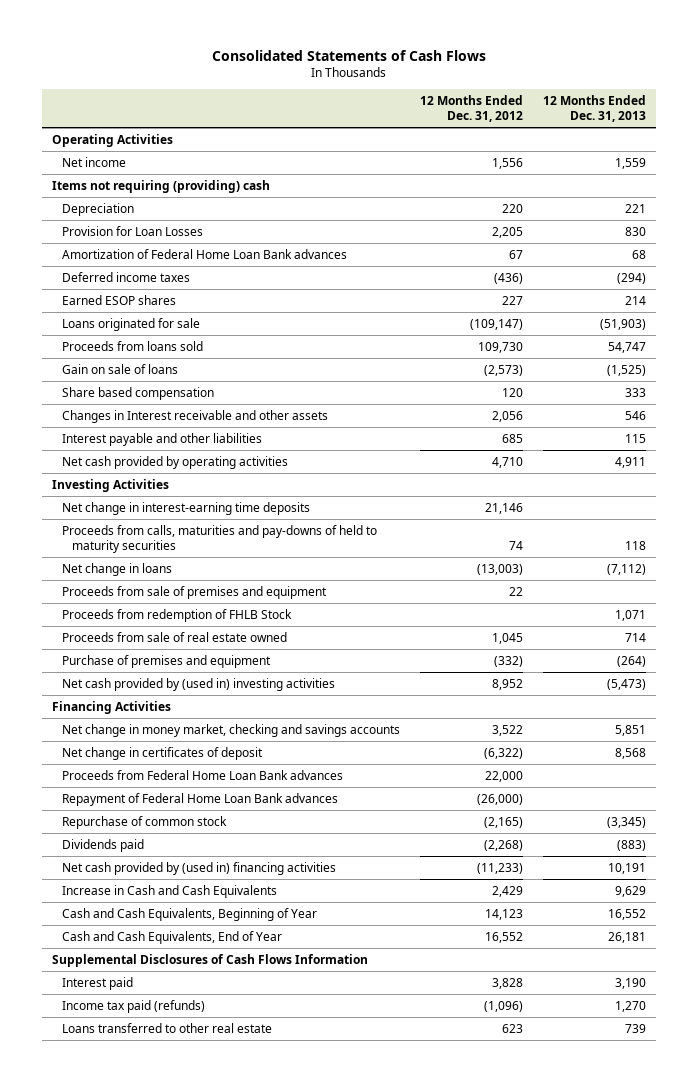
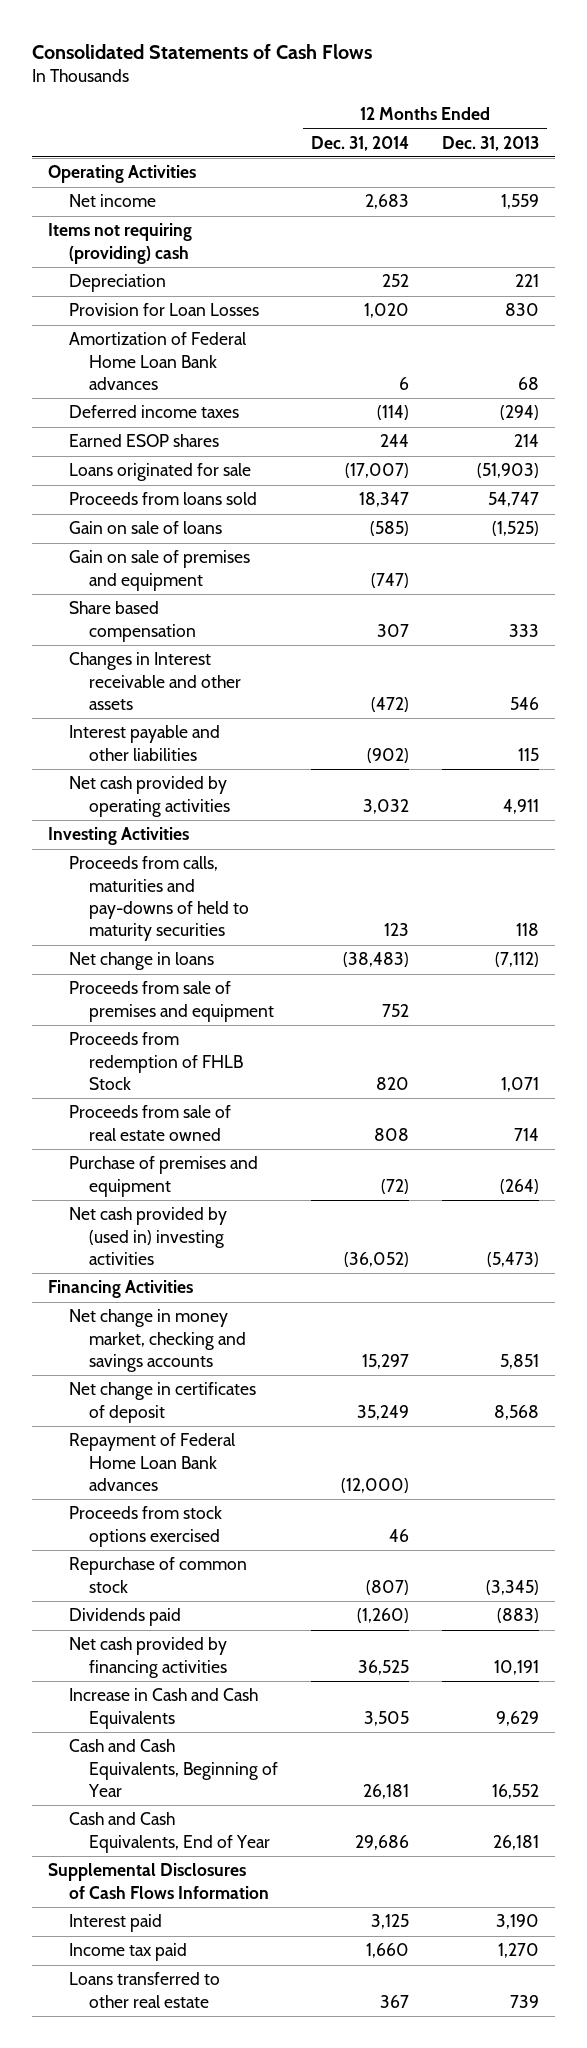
- | 12 Months Ended Dec. 31, 2012 | 12 Months Ended Dec. 31, 2013
+ | 12 Months Ended Dec. 31, 2014 | 12 Months Ended Dec. 31, 2013
+ Gain on sale of premises and equipment | (747) |
- Net change in interest-earning time deposits | 21,146 |
- Proceeds from Federal Home Loan Bank advances | 22,000 |
+ Proceeds from stock options exercised | 46 |
- Net cash provided by (used in) financing activities | (11,233) | 10,191
+ Net cash provided by financing activities | 36,525 | 10,191
- Income tax paid (refunds) | (1,096) | 1,270
+ Income tax paid | 1,660 | 1,270

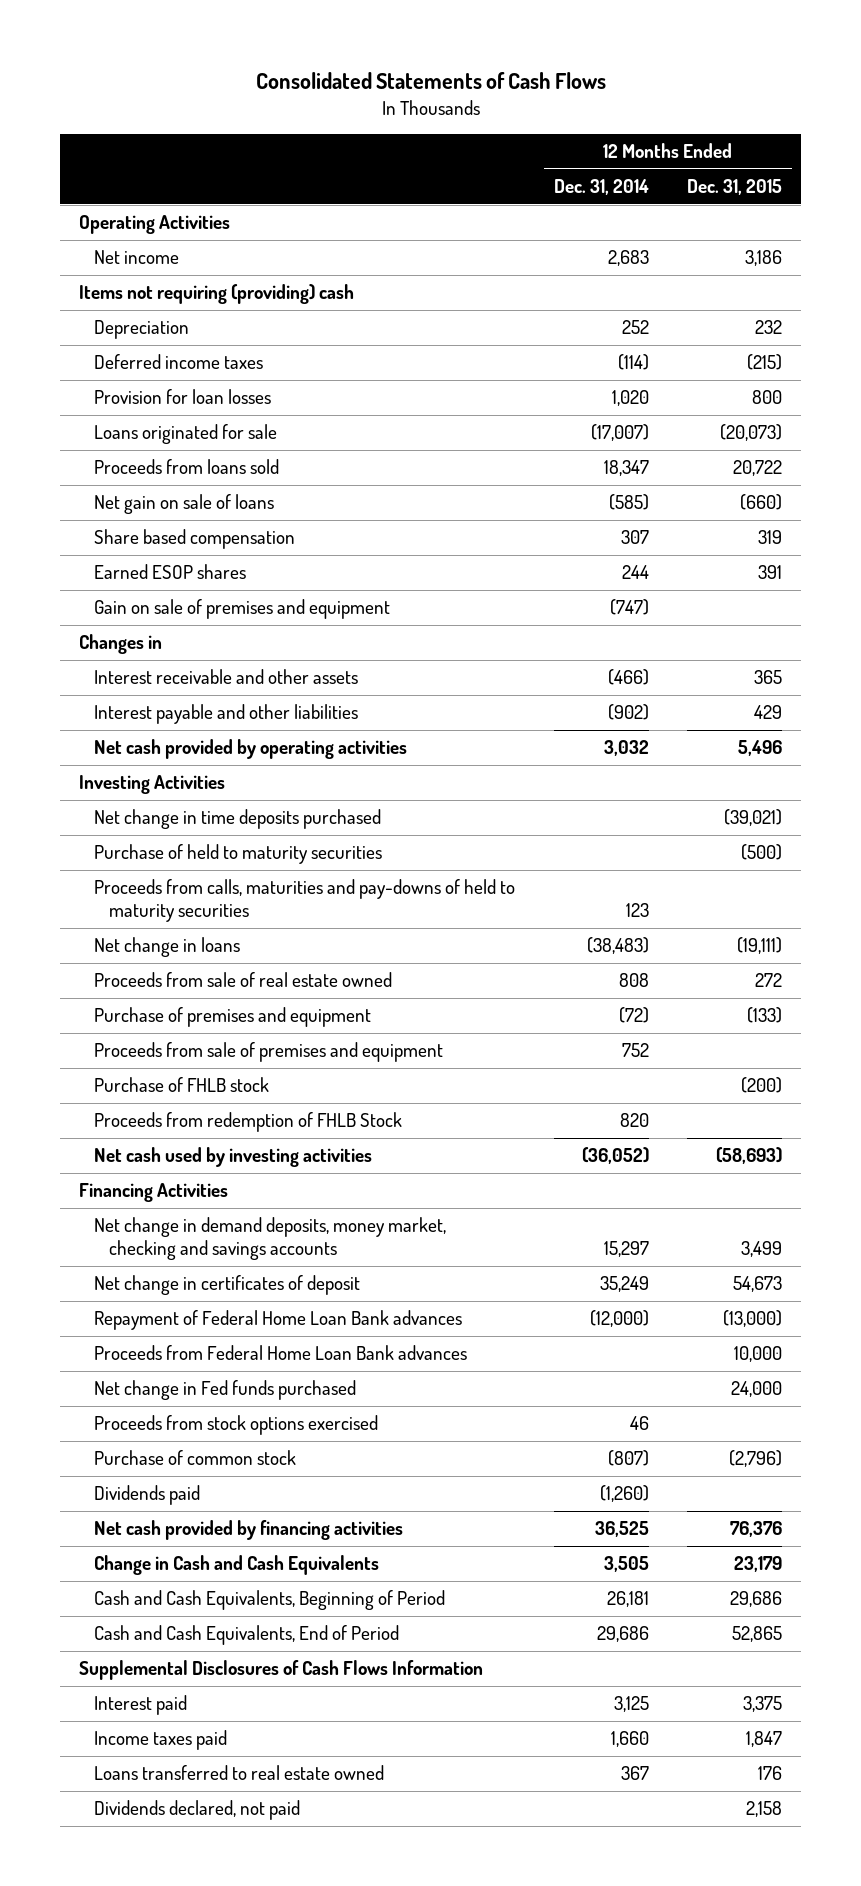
- | 12 Months Ended Dec. 31, 2014 | 12 Months Ended Dec. 31, 2013
+ | 12 Months Ended Dec. 31, 2014 | 12 Months Ended Dec. 31, 2015
- Provision for Loan Losses | 1,020 | 830
- Amortization of Federal Home Loan Bank advances | 6 | 68
+ Provision for loan losses | 1,020 | 800
- Gain on sale of loans | (585) | (1,525)
+ Net gain on sale of loans | (585) | (660)
- Changes in Interest receivable and other assets | (472) | 546
moved down: Earned ESOP shares | 244 | 391
moved down: Gain on sale of premises and equipment | (747) |
+ Changes in
+ Interest receivable and other assets | (466) | 365
+ Net change in time deposits purchased | | (39,021)
+ Purchase of held to maturity securities | | (500)
- Net cash provided by (used in) investing activities | (36,052) | (5,473)
moved down: Proceeds from sale of premises and equipment | 752 |
+ Purchase of FHLB stock | | (200)
moved down: Proceeds from redemption of FHLB Stock | 820 |
+ Net cash used by investing activities | (36,052) | (58,693)
- Net change in money market, checking and savings accounts | 15,297 | 5,851
+ Net change in demand deposits, money market, checking and savings accounts | 15,297 | 3,499
+ Proceeds from Federal Home Loan Bank advances | | 10,000
+ Net change in Fed funds purchased | | 24,000
- Repurchase of common stock | (807) | (3,345)
+ Purchase of common stock | (807) | (2,796)
- Increase in Cash and Cash Equivalents | 3,505 | 9,629
- Cash and Cash Equivalents, Beginning of Year | 26,181 | 16,552
- Cash and Cash Equivalents, End of Year | 29,686 | 26,181
+ Change in Cash and Cash Equivalents | 3,505 | 23,179
+ Cash and Cash Equivalents, Beginning of Period | 26,181 | 29,686
+ Cash and Cash Equivalents, End of Period | 29,686 | 52,865
- Income tax paid | 1,660 | 1,270
- Loans transferred to other real estate | 367 | 739
+ Income taxes paid | 1,660 | 1,847
+ Loans transferred to real estate owned | 367 | 176
+ Dividends declared, not paid | | 2,158

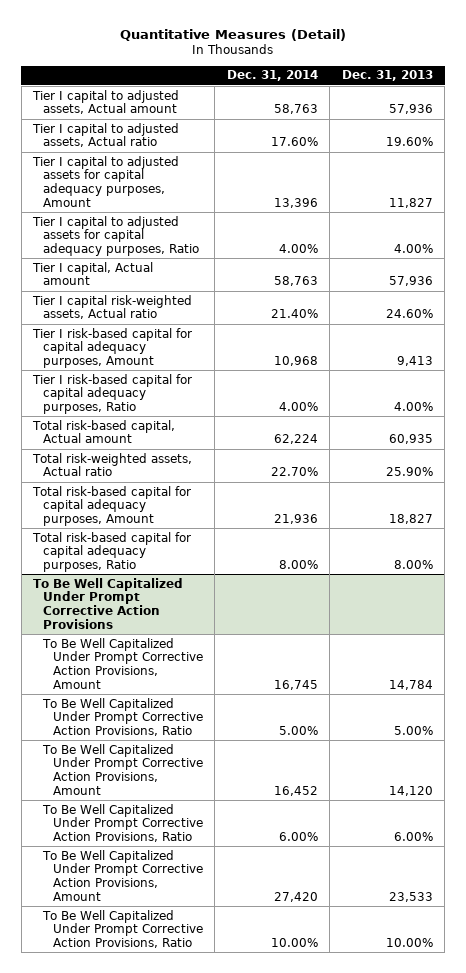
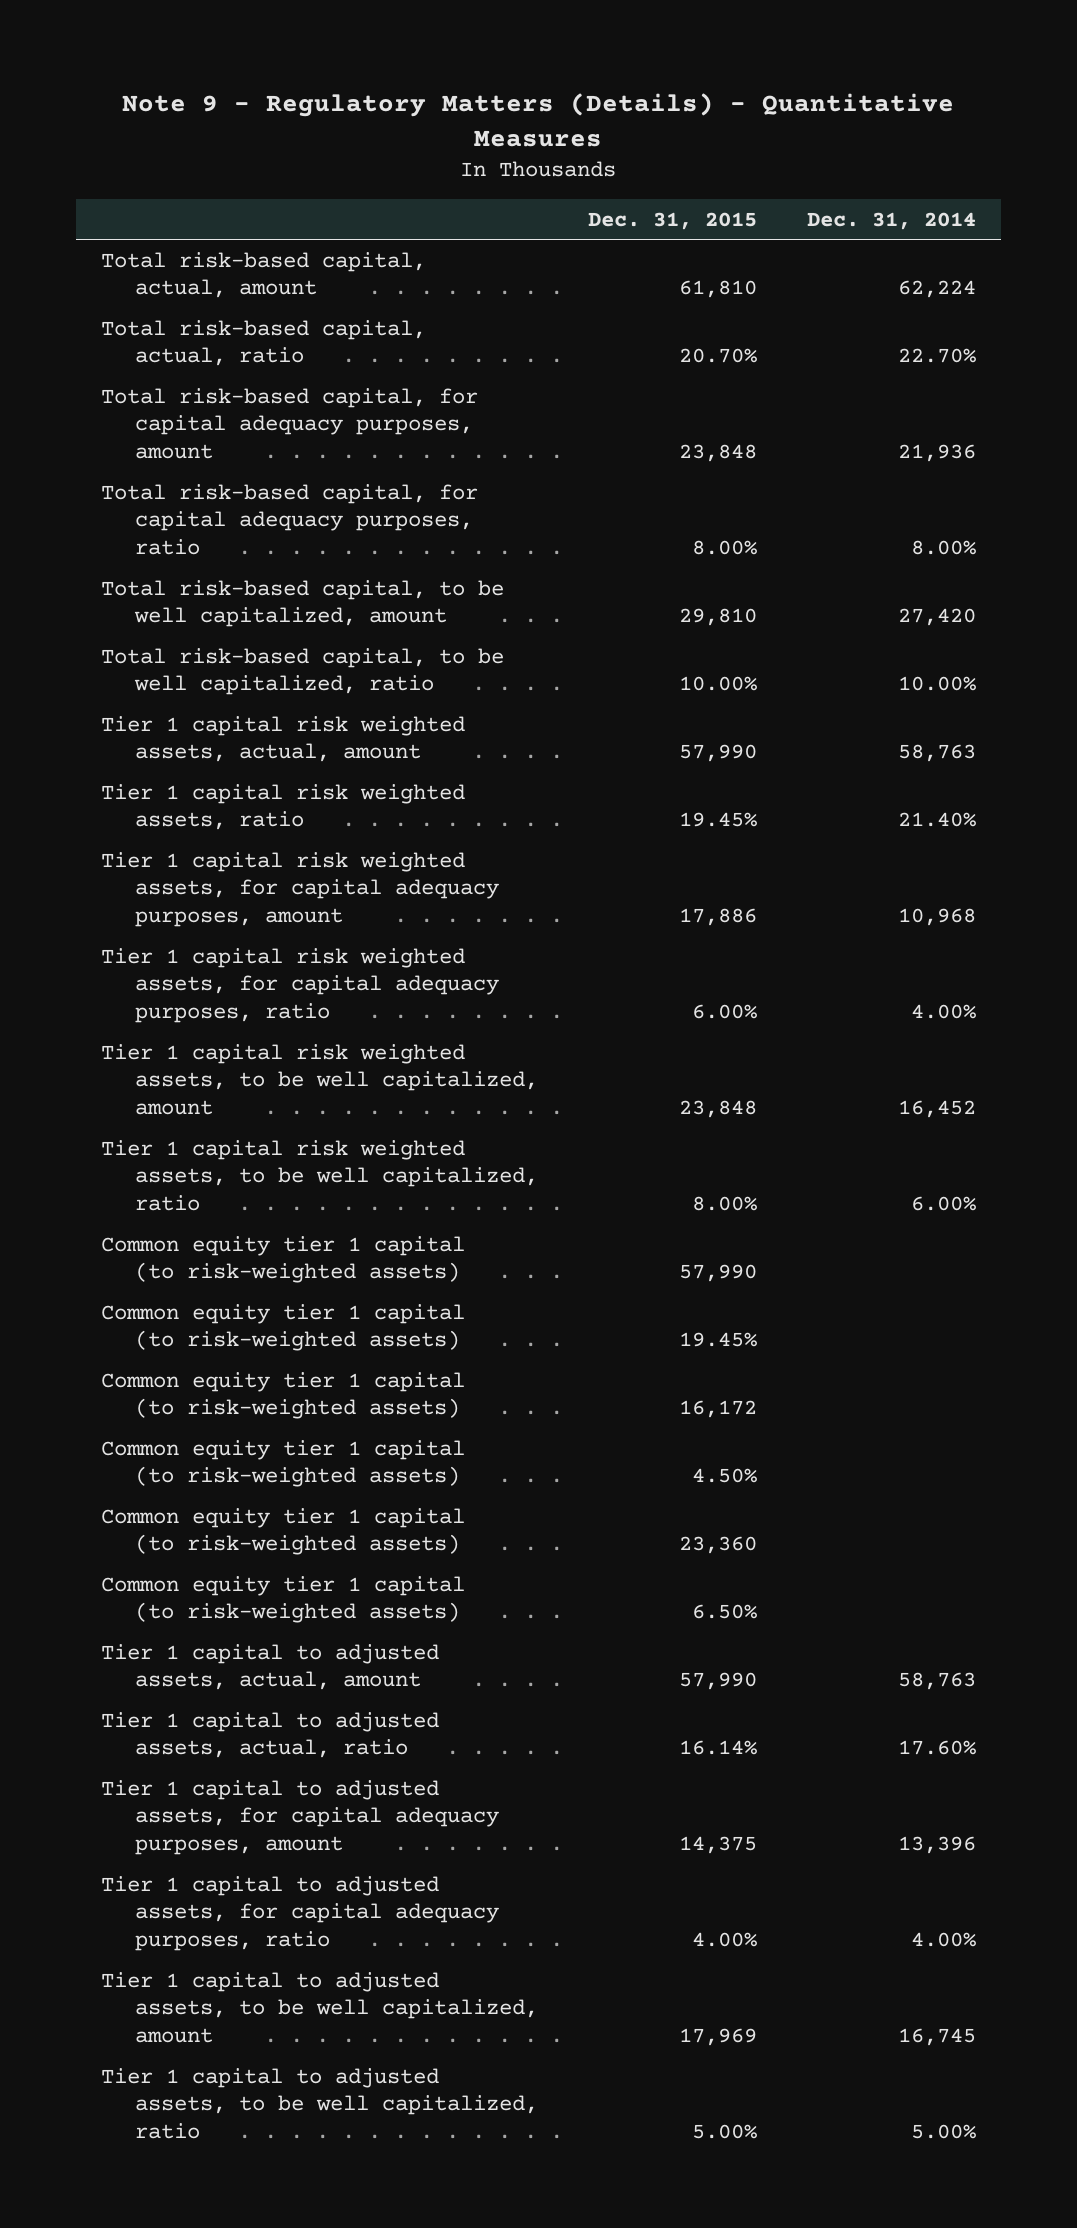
- Quantitative Measures (Detail)
+ Note 9 - Regulatory Matters (Details) - Quantitative Measures
- | Dec. 31, 2014 | Dec. 31, 2013
+ | Dec. 31, 2015 | Dec. 31, 2014
- Tier I capital to adjusted assets, Actual amount | 58,763 | 57,936
- Tier I capital to adjusted assets, Actual ratio | 17.60% | 19.60%
- Tier I capital to adjusted assets for capital adequacy purposes, Amount | 13,396 | 11,827
- Tier I capital to adjusted assets for capital adequacy purposes, Ratio | 4.00% | 4.00%
- Tier I capital, Actual amount | 58,763 | 57,936
- Tier I capital risk-weighted assets, Actual ratio | 21.40% | 24.60%
- Tier I risk-based capital for capital adequacy purposes, Amount | 10,968 | 9,413
- Tier I risk-based capital for capital adequacy purposes, Ratio | 4.00% | 4.00%
- Total risk-based capital, Actual amount | 62,224 | 60,935
- Total risk-weighted assets, Actual ratio | 22.70% | 25.90%
- Total risk-based capital for capital adequacy purposes, Amount | 21,936 | 18,827
- Total risk-based capital for capital adequacy purposes, Ratio | 8.00% | 8.00%
- To Be Well Capitalized Under Prompt Corrective Action Provisions
- To Be Well Capitalized Under Prompt Corrective Action Provisions, Amount | 16,745 | 14,784
- To Be Well Capitalized Under Prompt Corrective Action Provisions, Ratio | 5.00% | 5.00%
- To Be Well Capitalized Under Prompt Corrective Action Provisions, Amount | 16,452 | 14,120
- To Be Well Capitalized Under Prompt Corrective Action Provisions, Ratio | 6.00% | 6.00%
- To Be Well Capitalized Under Prompt Corrective Action Provisions, Amount | 27,420 | 23,533
- To Be Well Capitalized Under Prompt Corrective Action Provisions, Ratio | 10.00% | 10.00%
+ Total risk-based capital, actual, amount | 61,810 | 62,224
+ Total risk-based capital, actual, ratio | 20.70% | 22.70%
+ Total risk-based capital, for capital adequacy purposes, amount | 23,848 | 21,936
+ Total risk-based capital, for capital adequacy purposes, ratio | 8.00% | 8.00%
+ Total risk-based capital, to be well capitalized, amount | 29,810 | 27,420
+ Total risk-based capital, to be well capitalized, ratio | 10.00% | 10.00%
+ Tier 1 capital risk weighted assets, actual, amount | 57,990 | 58,763
+ Tier 1 capital risk weighted assets, ratio | 19.45% | 21.40%
+ Tier 1 capital risk weighted assets, for capital adequacy purposes, amount | 17,886 | 10,968
+ Tier 1 capital risk weighted assets, for capital adequacy purposes, ratio | 6.00% | 4.00%
+ Tier 1 capital risk weighted assets, to be well capitalized, amount | 23,848 | 16,452
+ Tier 1 capital risk weighted assets, to be well capitalized, ratio | 8.00% | 6.00%
+ Common equity tier 1 capital (to risk-weighted assets) | 57,990 |
+ Common equity tier 1 capital (to risk-weighted assets) | 19.45% |
+ Common equity tier 1 capital (to risk-weighted assets) | 16,172 |
+ Common equity tier 1 capital (to risk-weighted assets) | 4.50% |
+ Common equity tier 1 capital (to risk-weighted assets) | 23,360 |
+ Common equity tier 1 capital (to risk-weighted assets) | 6.50% |
+ Tier 1 capital to adjusted assets, actual, amount | 57,990 | 58,763
+ Tier 1 capital to adjusted assets, actual, ratio | 16.14% | 17.60%
+ Tier 1 capital to adjusted assets, for capital adequacy purposes, amount | 14,375 | 13,396
+ Tier 1 capital to adjusted assets, for capital adequacy purposes, ratio | 4.00% | 4.00%
+ Tier 1 capital to adjusted assets, to be well capitalized, amount | 17,969 | 16,745
+ Tier 1 capital to adjusted assets, to be well capitalized, ratio | 5.00% | 5.00%

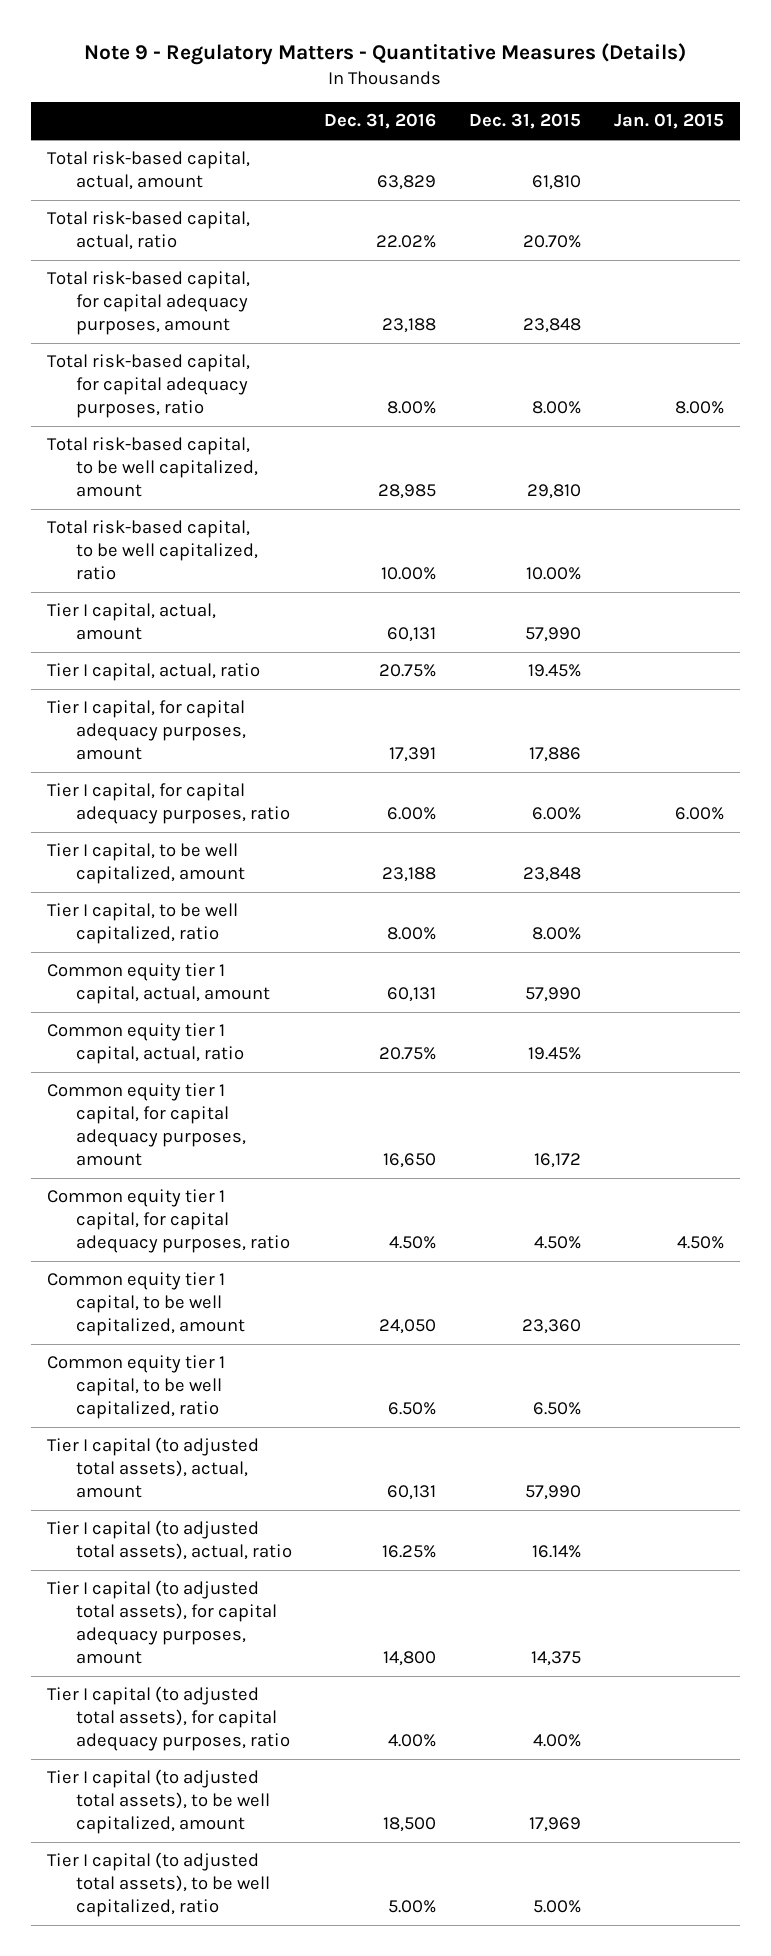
- Note 9 - Regulatory Matters (Details) - Quantitative Measures
+ Note 9 - Regulatory Matters - Quantitative Measures (Details)
- | Dec. 31, 2015 | Dec. 31, 2014
+ | Dec. 31, 2016 | Dec. 31, 2015 | Jan. 01, 2015
- Tier 1 capital risk weighted assets, actual, amount | 57,990 | 58,763
- Tier 1 capital risk weighted assets, ratio | 19.45% | 21.40%
- Tier 1 capital risk weighted assets, for capital adequacy purposes, amount | 17,886 | 10,968
- Tier 1 capital risk weighted assets, for capital adequacy purposes, ratio | 6.00% | 4.00%
- Tier 1 capital risk weighted assets, to be well capitalized, amount | 23,848 | 16,452
- Tier 1 capital risk weighted assets, to be well capitalized, ratio | 8.00% | 6.00%
- Common equity tier 1 capital (to risk-weighted assets) | 57,990 |
- Common equity tier 1 capital (to risk-weighted assets) | 19.45% |
- Common equity tier 1 capital (to risk-weighted assets) | 16,172 |
- Common equity tier 1 capital (to risk-weighted assets) | 4.50% |
- Common equity tier 1 capital (to risk-weighted assets) | 23,360 |
- Common equity tier 1 capital (to risk-weighted assets) | 6.50% |
- Tier 1 capital to adjusted assets, actual, amount | 57,990 | 58,763
- Tier 1 capital to adjusted assets, actual, ratio | 16.14% | 17.60%
- Tier 1 capital to adjusted assets, for capital adequacy purposes, amount | 14,375 | 13,396
- Tier 1 capital to adjusted assets, for capital adequacy purposes, ratio | 4.00% | 4.00%
- Tier 1 capital to adjusted assets, to be well capitalized, amount | 17,969 | 16,745
- Tier 1 capital to adjusted assets, to be well capitalized, ratio | 5.00% | 5.00%
+ Tier I capital, actual, amount | 60,131 | 57,990 |
+ Tier I capital, actual, ratio | 20.75% | 19.45% |
+ Tier I capital, for capital adequacy purposes, amount | 17,391 | 17,886 |
+ Tier I capital, for capital adequacy purposes, ratio | 6.00% | 6.00% | 6.00%
+ Tier I capital, to be well capitalized, amount | 23,188 | 23,848 |
+ Tier I capital, to be well capitalized, ratio | 8.00% | 8.00% |
+ Common equity tier 1 capital, actual, amount | 60,131 | 57,990 |
+ Common equity tier 1 capital, actual, ratio | 20.75% | 19.45% |
+ Common equity tier 1 capital, for capital adequacy purposes, amount | 16,650 | 16,172 |
+ Common equity tier 1 capital, for capital adequacy purposes, ratio | 4.50% | 4.50% | 4.50%
+ Common equity tier 1 capital, to be well capitalized, amount | 24,050 | 23,360 |
+ Common equity tier 1 capital, to be well capitalized, ratio | 6.50% | 6.50% |
+ Tier I capital (to adjusted total assets), actual, amount | 60,131 | 57,990 |
+ Tier I capital (to adjusted total assets), actual, ratio | 16.25% | 16.14% |
+ Tier I capital (to adjusted total assets), for capital adequacy purposes, amount | 14,800 | 14,375 |
+ Tier I capital (to adjusted total assets), for capital adequacy purposes, ratio | 4.00% | 4.00% |
+ Tier I capital (to adjusted total assets), to be well capitalized, amount | 18,500 | 17,969 |
+ Tier I capital (to adjusted total assets), to be well capitalized, ratio | 5.00% | 5.00% |

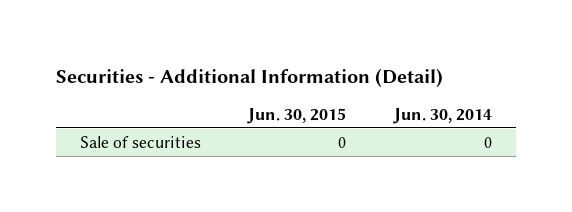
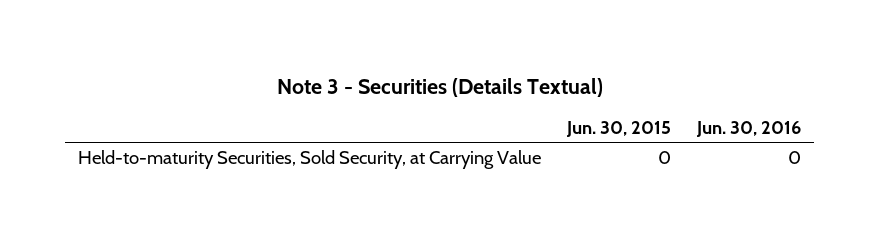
- Securities - Additional Information (Detail)
+ Note 3 - Securities (Details Textual)
- | Jun. 30, 2015 | Jun. 30, 2014
+ | Jun. 30, 2015 | Jun. 30, 2016
- Sale of securities | 0 | 0
+ Held-to-maturity Securities, Sold Security, at Carrying Value | 0 | 0

